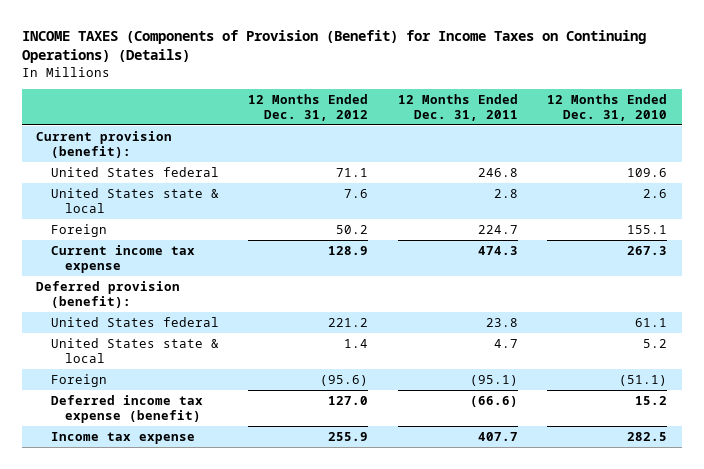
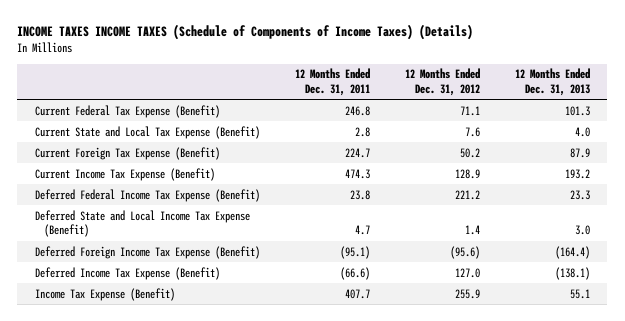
- INCOME TAXES (Components of Provision (Benefit) for Income Taxes on Continuing Operations) (Details)
+ INCOME TAXES INCOME TAXES (Schedule of Components of Income Taxes) (Details)
- | 12 Months Ended Dec. 31, 2012 | 12 Months Ended Dec. 31, 2011 | 12 Months Ended Dec. 31, 2010
+ | 12 Months Ended Dec. 31, 2011 | 12 Months Ended Dec. 31, 2012 | 12 Months Ended Dec. 31, 2013
- Current provision (benefit):
- United States federal | 71.1 | 246.8 | 109.6
- United States state & local | 7.6 | 2.8 | 2.6
- Foreign | 50.2 | 224.7 | 155.1
- Current income tax expense | 128.9 | 474.3 | 267.3
- Deferred provision (benefit):
- United States federal | 221.2 | 23.8 | 61.1
- United States state & local | 1.4 | 4.7 | 5.2
- Foreign | (95.6) | (95.1) | (51.1)
- Deferred income tax expense (benefit) | 127.0 | (66.6) | 15.2
- Income tax expense | 255.9 | 407.7 | 282.5
+ Current Federal Tax Expense (Benefit) | 246.8 | 71.1 | 101.3
+ Current State and Local Tax Expense (Benefit) | 2.8 | 7.6 | 4.0
+ Current Foreign Tax Expense (Benefit) | 224.7 | 50.2 | 87.9
+ Current Income Tax Expense (Benefit) | 474.3 | 128.9 | 193.2
+ Deferred Federal Income Tax Expense (Benefit) | 23.8 | 221.2 | 23.3
+ Deferred State and Local Income Tax Expense (Benefit) | 4.7 | 1.4 | 3.0
+ Deferred Foreign Income Tax Expense (Benefit) | (95.1) | (95.6) | (164.4)
+ Deferred Income Tax Expense (Benefit) | (66.6) | 127.0 | (138.1)
+ Income Tax Expense (Benefit) | 407.7 | 255.9 | 55.1

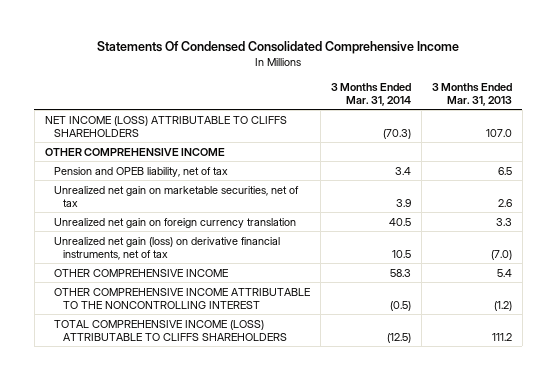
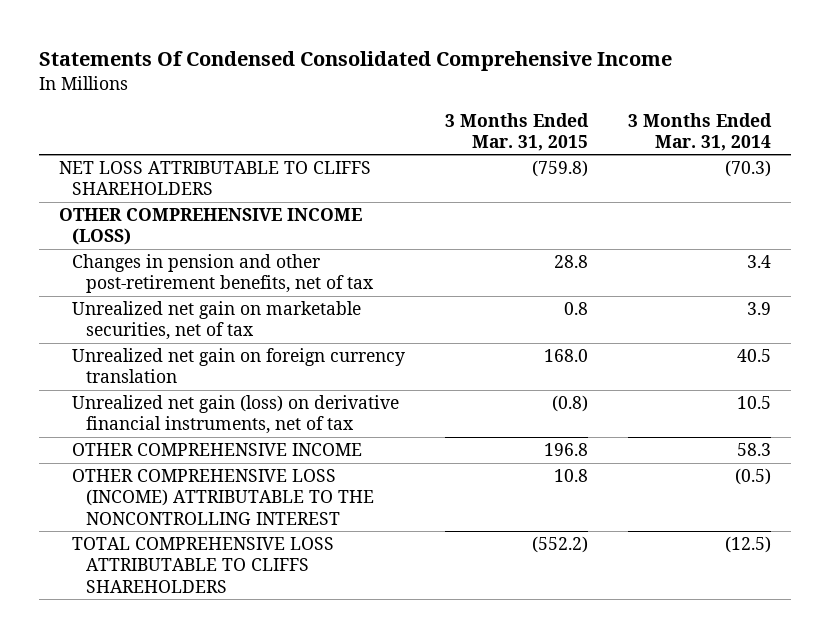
- | 3 Months Ended Mar. 31, 2014 | 3 Months Ended Mar. 31, 2013
+ | 3 Months Ended Mar. 31, 2015 | 3 Months Ended Mar. 31, 2014
- NET INCOME (LOSS) ATTRIBUTABLE TO CLIFFS SHAREHOLDERS | (70.3) | 107.0
- OTHER COMPREHENSIVE INCOME
- Pension and OPEB liability, net of tax | 3.4 | 6.5
+ NET LOSS ATTRIBUTABLE TO CLIFFS SHAREHOLDERS | (759.8) | (70.3)
+ OTHER COMPREHENSIVE INCOME (LOSS)
+ Changes in pension and other post-retirement benefits, net of tax | 28.8 | 3.4
- OTHER COMPREHENSIVE INCOME ATTRIBUTABLE TO THE NONCONTROLLING INTEREST | (0.5) | (1.2)
- TOTAL COMPREHENSIVE INCOME (LOSS) ATTRIBUTABLE TO CLIFFS SHAREHOLDERS | (12.5) | 111.2
+ OTHER COMPREHENSIVE LOSS (INCOME) ATTRIBUTABLE TO THE NONCONTROLLING INTEREST | 10.8 | (0.5)
+ TOTAL COMPREHENSIVE LOSS ATTRIBUTABLE TO CLIFFS SHAREHOLDERS | (552.2) | (12.5)

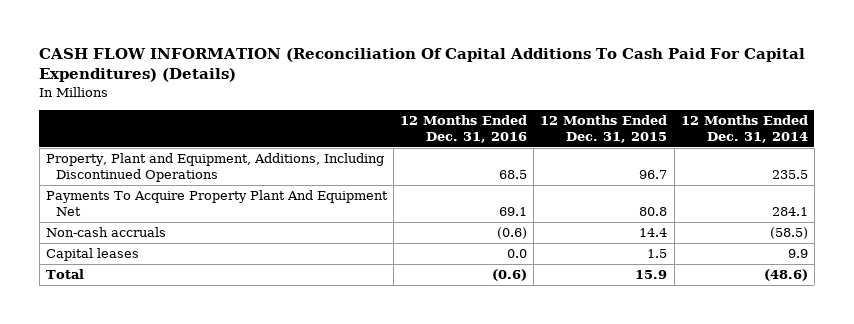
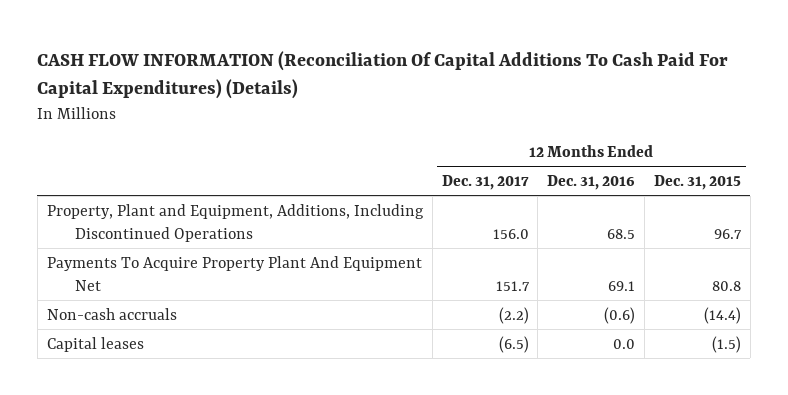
- | 12 Months Ended Dec. 31, 2016 | 12 Months Ended Dec. 31, 2015 | 12 Months Ended Dec. 31, 2014
+ | 12 Months Ended Dec. 31, 2017 | 12 Months Ended Dec. 31, 2016 | 12 Months Ended Dec. 31, 2015
- Non-cash accruals | (0.6) | 14.4 | (58.5)
- Capital leases | 0.0 | 1.5 | 9.9
- Total | (0.6) | 15.9 | (48.6)
+ Non-cash accruals | (2.2) | (0.6) | (14.4)
+ Capital leases | (6.5) | 0.0 | (1.5)

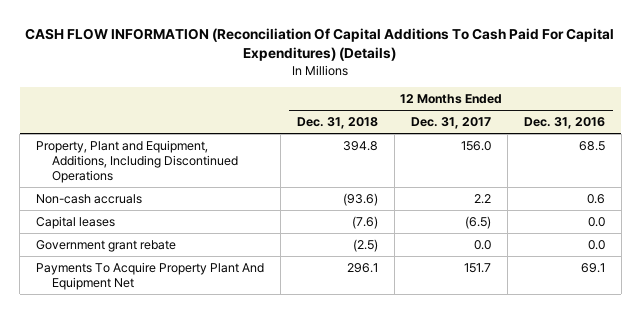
- | 12 Months Ended Dec. 31, 2017 | 12 Months Ended Dec. 31, 2016 | 12 Months Ended Dec. 31, 2015
+ | 12 Months Ended Dec. 31, 2018 | 12 Months Ended Dec. 31, 2017 | 12 Months Ended Dec. 31, 2016
- Non-cash accruals | (2.2) | (0.6) | (14.4)
+ Non-cash accruals | (93.6) | 2.2 | 0.6
+ Government grant rebate | (2.5) | 0.0 | 0.0
moved down: Payments To Acquire Property Plant And Equipment Net | 296.1 | 151.7 | 69.1

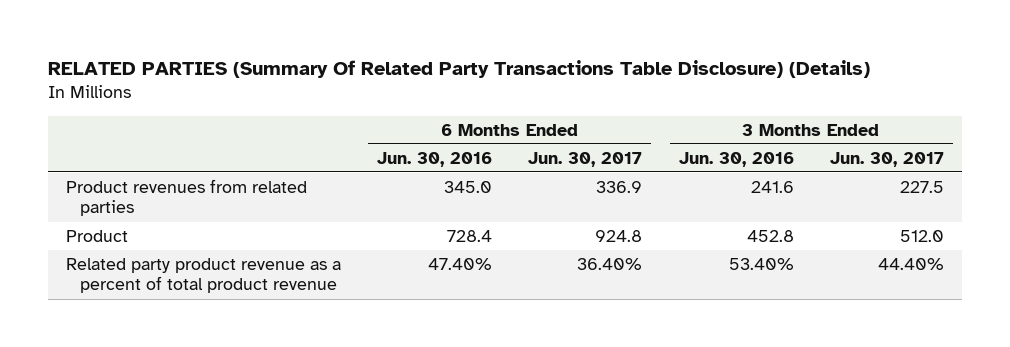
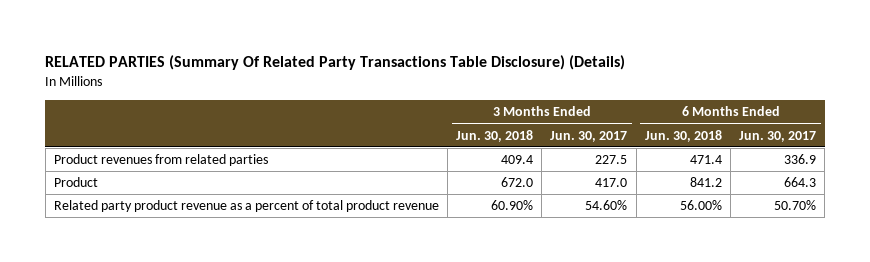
- | 6 Months Ended Jun. 30, 2016 | 6 Months Ended Jun. 30, 2017 | 3 Months Ended Jun. 30, 2016 | 3 Months Ended Jun. 30, 2017
+ | 3 Months Ended Jun. 30, 2018 | 3 Months Ended Jun. 30, 2017 | 6 Months Ended Jun. 30, 2018 | 6 Months Ended Jun. 30, 2017
- Product | 728.4 | 924.8 | 452.8 | 512.0
- Related party product revenue as a percent of total product revenue | 47.40% | 36.40% | 53.40% | 44.40%
+ Product | 672.0 | 417.0 | 841.2 | 664.3
+ Related party product revenue as a percent of total product revenue | 60.90% | 54.60% | 56.00% | 50.70%

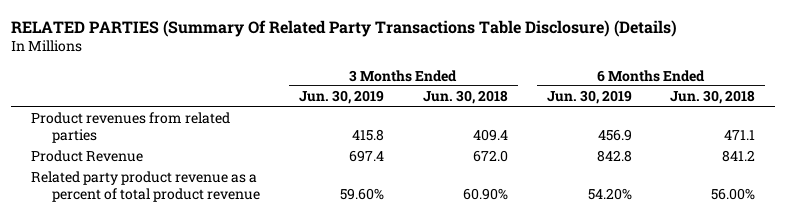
- | 3 Months Ended Jun. 30, 2018 | 3 Months Ended Jun. 30, 2017 | 6 Months Ended Jun. 30, 2018 | 6 Months Ended Jun. 30, 2017
+ | 3 Months Ended Jun. 30, 2019 | 3 Months Ended Jun. 30, 2018 | 6 Months Ended Jun. 30, 2019 | 6 Months Ended Jun. 30, 2018
- Product revenues from related parties | 409.4 | 227.5 | 471.4 | 336.9
- Product | 672.0 | 417.0 | 841.2 | 664.3
+ Product revenues from related parties | 415.8 | 409.4 | 456.9 | 471.1
+ Product Revenue | 697.4 | 672.0 | 842.8 | 841.2

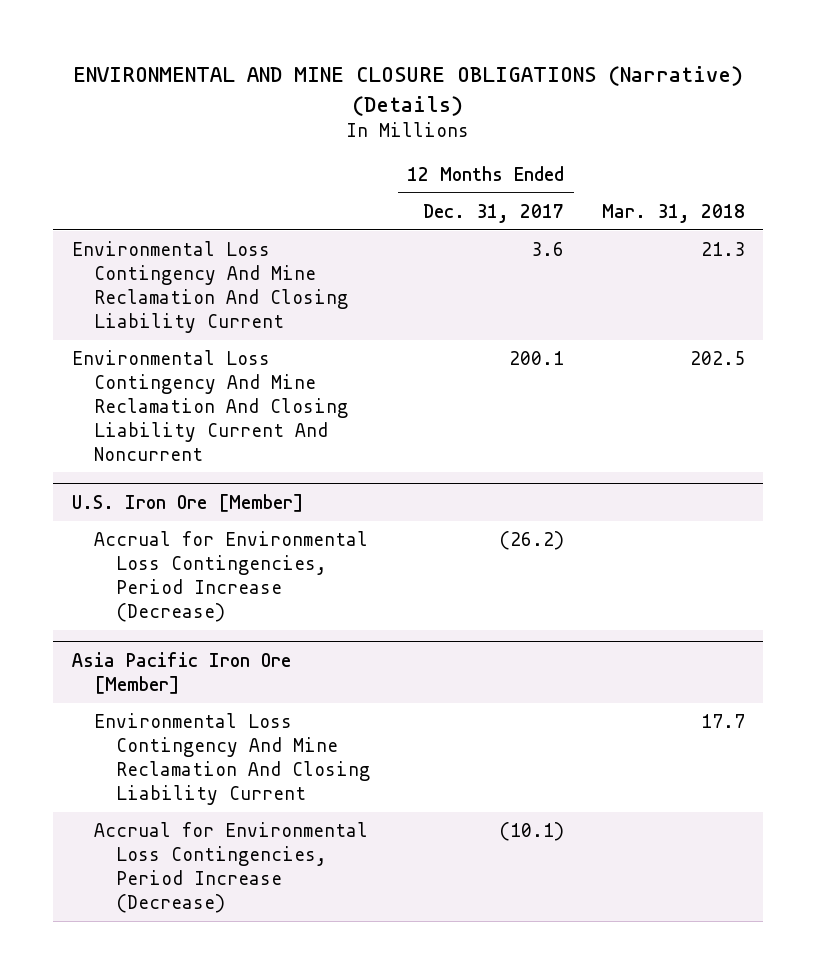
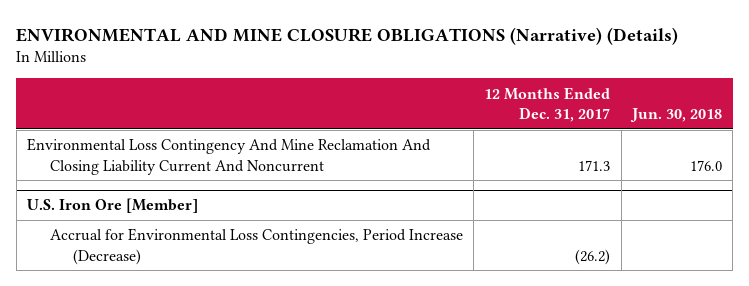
- | 12 Months Ended Dec. 31, 2017 | Mar. 31, 2018
+ | 12 Months Ended Dec. 31, 2017 | Jun. 30, 2018
- Environmental Loss Contingency And Mine Reclamation And Closing Liability Current | 3.6 | 21.3
- Environmental Loss Contingency And Mine Reclamation And Closing Liability Current And Noncurrent | 200.1 | 202.5
+ Environmental Loss Contingency And Mine Reclamation And Closing Liability Current And Noncurrent | 171.3 | 176.0
- Asia Pacific Iron Ore [Member]
- Environmental Loss Contingency And Mine Reclamation And Closing Liability Current | | 17.7
- Accrual for Environmental Loss Contingencies, Period Increase (Decrease) | (10.1) |

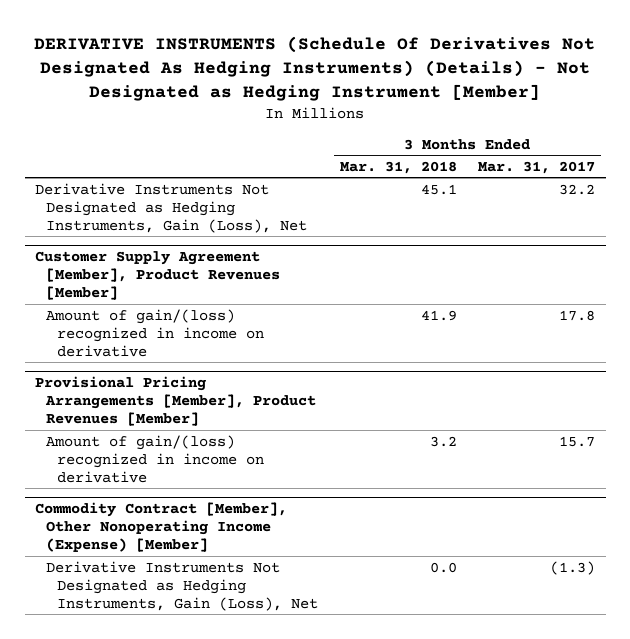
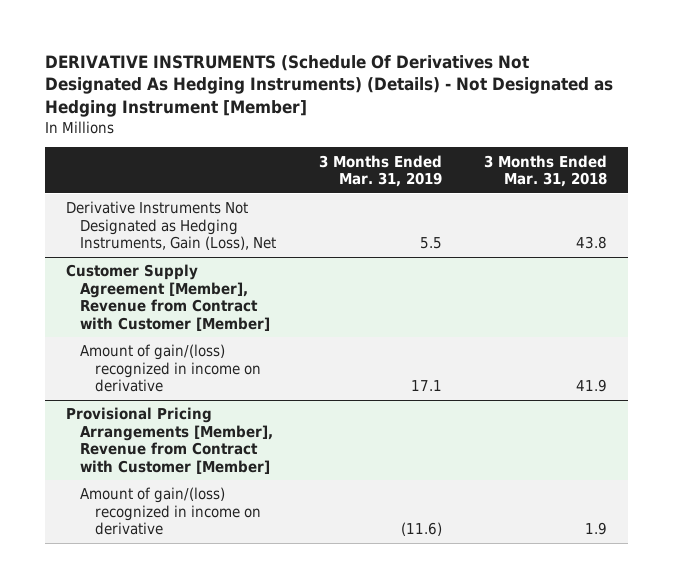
- | 3 Months Ended Mar. 31, 2018 | 3 Months Ended Mar. 31, 2017
+ | 3 Months Ended Mar. 31, 2019 | 3 Months Ended Mar. 31, 2018
- Derivative Instruments Not Designated as Hedging Instruments, Gain (Loss), Net | 45.1 | 32.2
- Customer Supply Agreement [Member], Product Revenues [Member]
+ Derivative Instruments Not Designated as Hedging Instruments, Gain (Loss), Net | 5.5 | 43.8
+ Customer Supply Agreement [Member], Revenue from Contract with Customer [Member]
- Provisional Pricing Arrangements [Member], Product Revenues [Member]
- Amount of gain/(loss) recognized in income on derivative | 3.2 | 15.7
- Commodity Contract [Member], Other Nonoperating Income (Expense) [Member]
- Derivative Instruments Not Designated as Hedging Instruments, Gain (Loss), Net | 0.0 | (1.3)
+ Provisional Pricing Arrangements [Member], Revenue from Contract with Customer [Member]
+ Amount of gain/(loss) recognized in income on derivative | (11.6) | 1.9

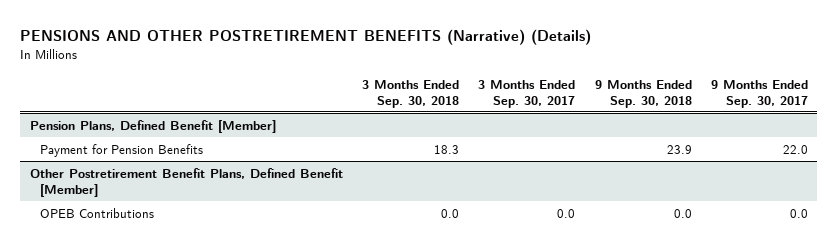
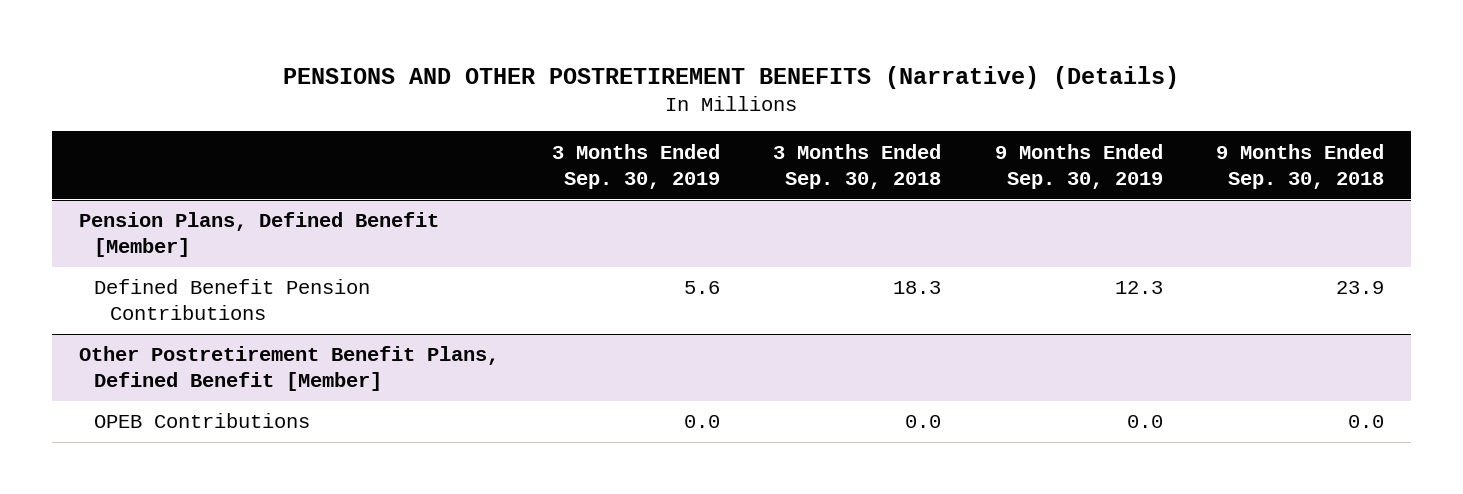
- | 3 Months Ended Sep. 30, 2018 | 3 Months Ended Sep. 30, 2017 | 9 Months Ended Sep. 30, 2018 | 9 Months Ended Sep. 30, 2017
+ | 3 Months Ended Sep. 30, 2019 | 3 Months Ended Sep. 30, 2018 | 9 Months Ended Sep. 30, 2019 | 9 Months Ended Sep. 30, 2018
@ Pension Plans, Defined Benefit [Member]
- Payment for Pension Benefits | 18.3 | | 23.9 | 22.0
+ Defined Benefit Pension Contributions | 5.6 | 18.3 | 12.3 | 23.9

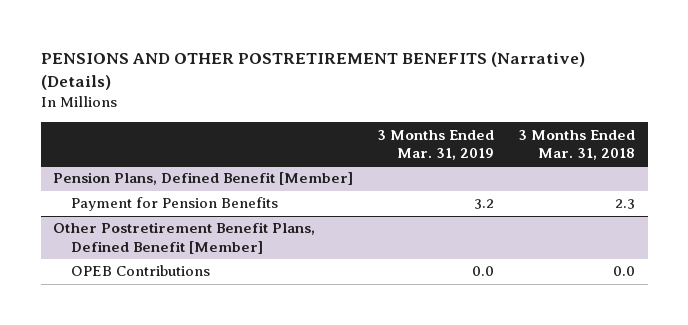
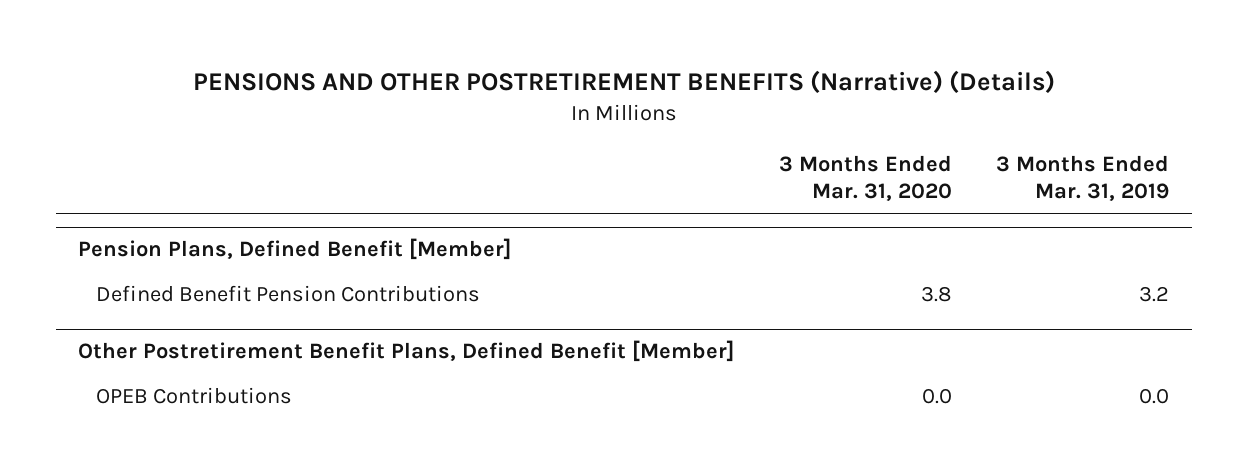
- | 3 Months Ended Mar. 31, 2019 | 3 Months Ended Mar. 31, 2018
+ | 3 Months Ended Mar. 31, 2020 | 3 Months Ended Mar. 31, 2019
@ Pension Plans, Defined Benefit [Member]
- Payment for Pension Benefits | 3.2 | 2.3
+ Defined Benefit Pension Contributions | 3.8 | 3.2

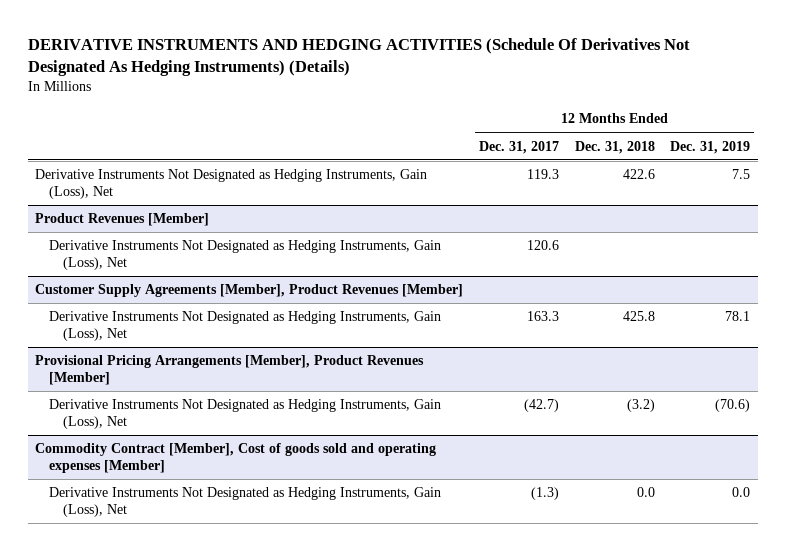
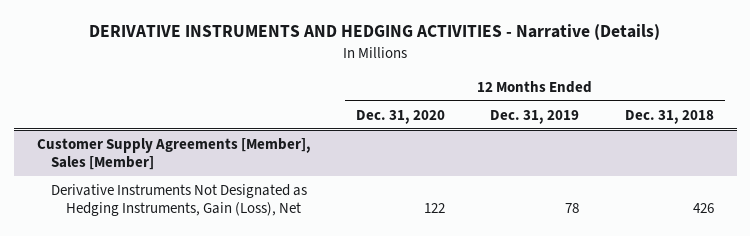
- DERIVATIVE INSTRUMENTS AND HEDGING ACTIVITIES (Schedule Of Derivatives Not Designated As Hedging Instruments) (Details)
+ DERIVATIVE INSTRUMENTS AND HEDGING ACTIVITIES - Narrative (Details)
- | 12 Months Ended Dec. 31, 2017 | 12 Months Ended Dec. 31, 2018 | 12 Months Ended Dec. 31, 2019
+ | 12 Months Ended Dec. 31, 2020 | 12 Months Ended Dec. 31, 2019 | 12 Months Ended Dec. 31, 2018
- Derivative Instruments Not Designated as Hedging Instruments, Gain (Loss), Net | 119.3 | 422.6 | 7.5
- Product Revenues [Member]
- Derivative Instruments Not Designated as Hedging Instruments, Gain (Loss), Net | 120.6 | |
- Customer Supply Agreements [Member], Product Revenues [Member]
- Derivative Instruments Not Designated as Hedging Instruments, Gain (Loss), Net | 163.3 | 425.8 | 78.1
- Provisional Pricing Arrangements [Member], Product Revenues [Member]
- Derivative Instruments Not Designated as Hedging Instruments, Gain (Loss), Net | (42.7) | (3.2) | (70.6)
- Commodity Contract [Member], Cost of goods sold and operating expenses [Member]
- Derivative Instruments Not Designated as Hedging Instruments, Gain (Loss), Net | (1.3) | 0.0 | 0.0
+ Customer Supply Agreements [Member], Sales [Member]
+ Derivative Instruments Not Designated as Hedging Instruments, Gain (Loss), Net | 122 | 78 | 426

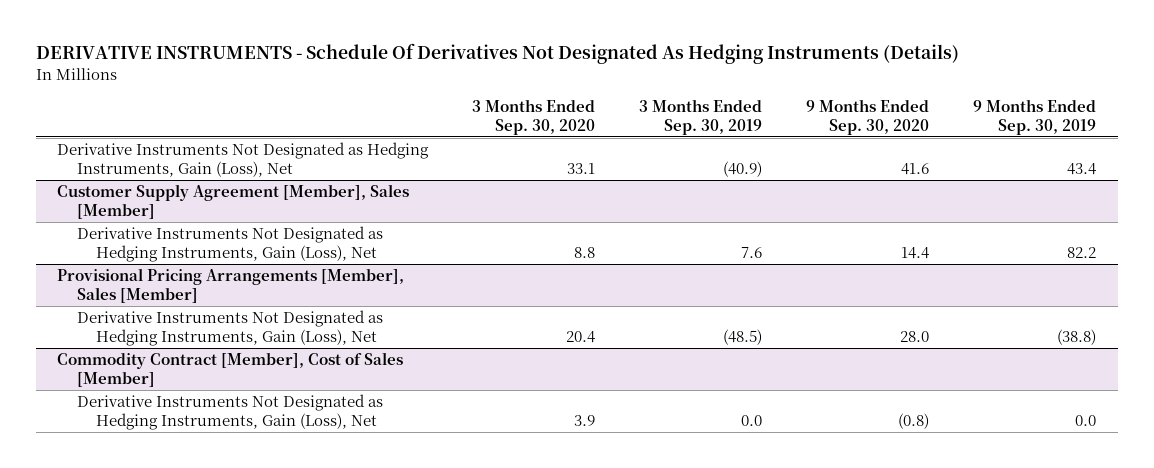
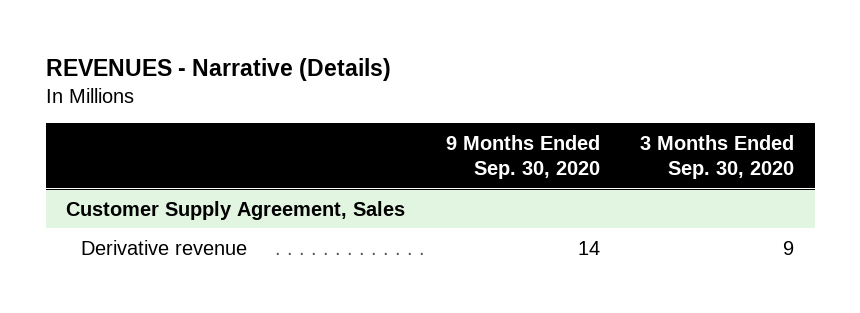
- DERIVATIVE INSTRUMENTS - Schedule Of Derivatives Not Designated As Hedging Instruments (Details)
+ REVENUES - Narrative (Details)
- | 3 Months Ended Sep. 30, 2020 | 3 Months Ended Sep. 30, 2019 | 9 Months Ended Sep. 30, 2020 | 9 Months Ended Sep. 30, 2019
+ | 9 Months Ended Sep. 30, 2020 | 3 Months Ended Sep. 30, 2020
- Derivative Instruments Not Designated as Hedging Instruments, Gain (Loss), Net | 33.1 | (40.9) | 41.6 | 43.4
- Customer Supply Agreement [Member], Sales [Member]
- Derivative Instruments Not Designated as Hedging Instruments, Gain (Loss), Net | 8.8 | 7.6 | 14.4 | 82.2
- Provisional Pricing Arrangements [Member], Sales [Member]
- Derivative Instruments Not Designated as Hedging Instruments, Gain (Loss), Net | 20.4 | (48.5) | 28.0 | (38.8)
- Commodity Contract [Member], Cost of Sales [Member]
- Derivative Instruments Not Designated as Hedging Instruments, Gain (Loss), Net | 3.9 | 0.0 | (0.8) | 0.0
+ Customer Supply Agreement, Sales
+ Derivative revenue | 14 | 9

